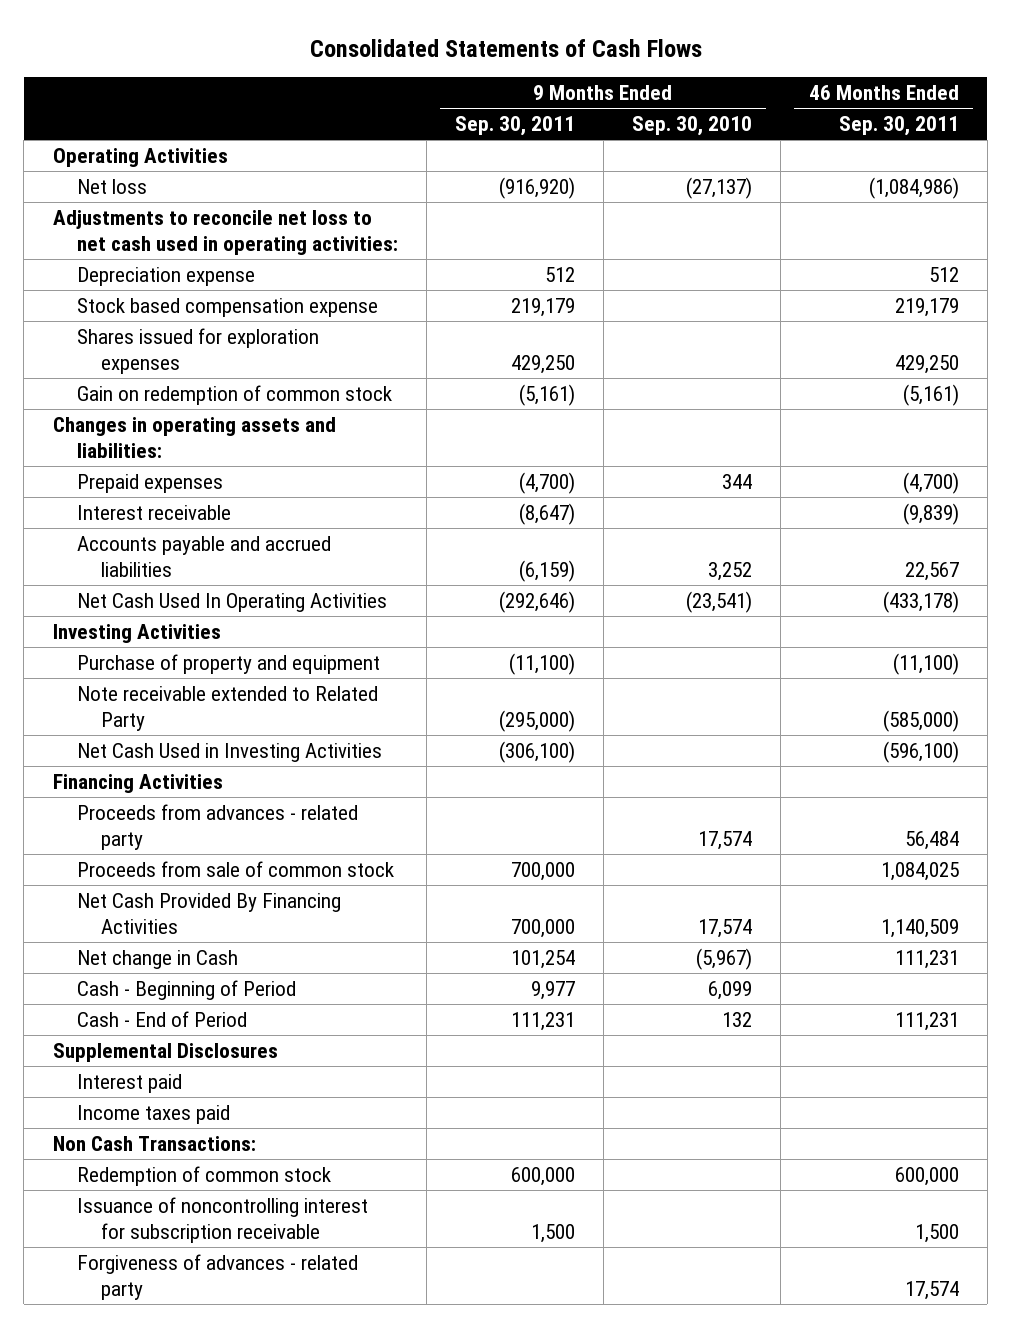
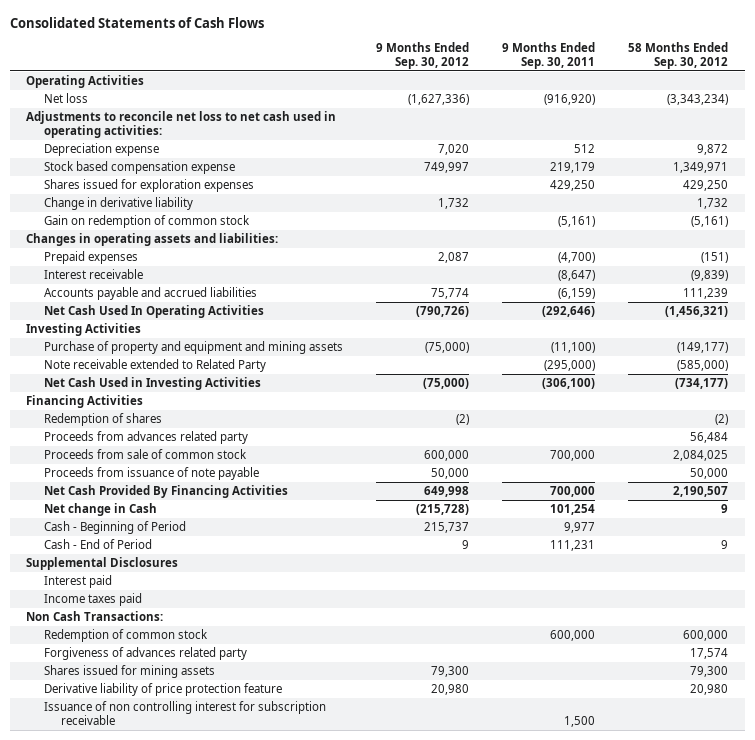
- | 9 Months Ended Sep. 30, 2011 | 9 Months Ended Sep. 30, 2010 | 46 Months Ended Sep. 30, 2011
+ | 9 Months Ended Sep. 30, 2012 | 9 Months Ended Sep. 30, 2011 | 58 Months Ended Sep. 30, 2012
+ Change in derivative liability | 1,732 | | 1,732
- Purchase of property and equipment | (11,100) | | (11,100)
+ Purchase of property and equipment and mining assets | (75,000) | (11,100) | (149,177)
- Proceeds from advances - related party | | 17,574 | 56,484
+ Redemption of shares | (2) | | (2)
+ Proceeds from advances related party | | | 56,484
+ Proceeds from issuance of note payable | 50,000 | | 50,000
- Issuance of noncontrolling interest for subscription receivable | 1,500 | | 1,500
- Forgiveness of advances - related party | | | 17,574
+ Forgiveness of advances related party | | | 17,574
+ Shares issued for mining assets | 79,300 | | 79,300
+ Derivative liability of price protection feature | 20,980 | | 20,980
+ Issuance of non controlling interest for subscription receivable | | 1,500 |

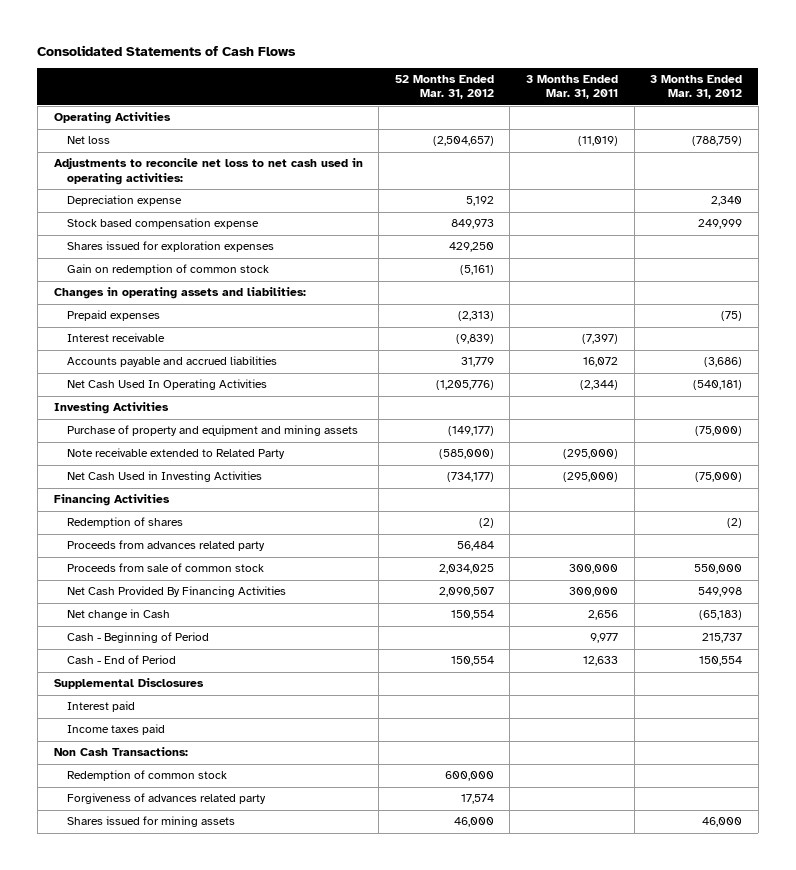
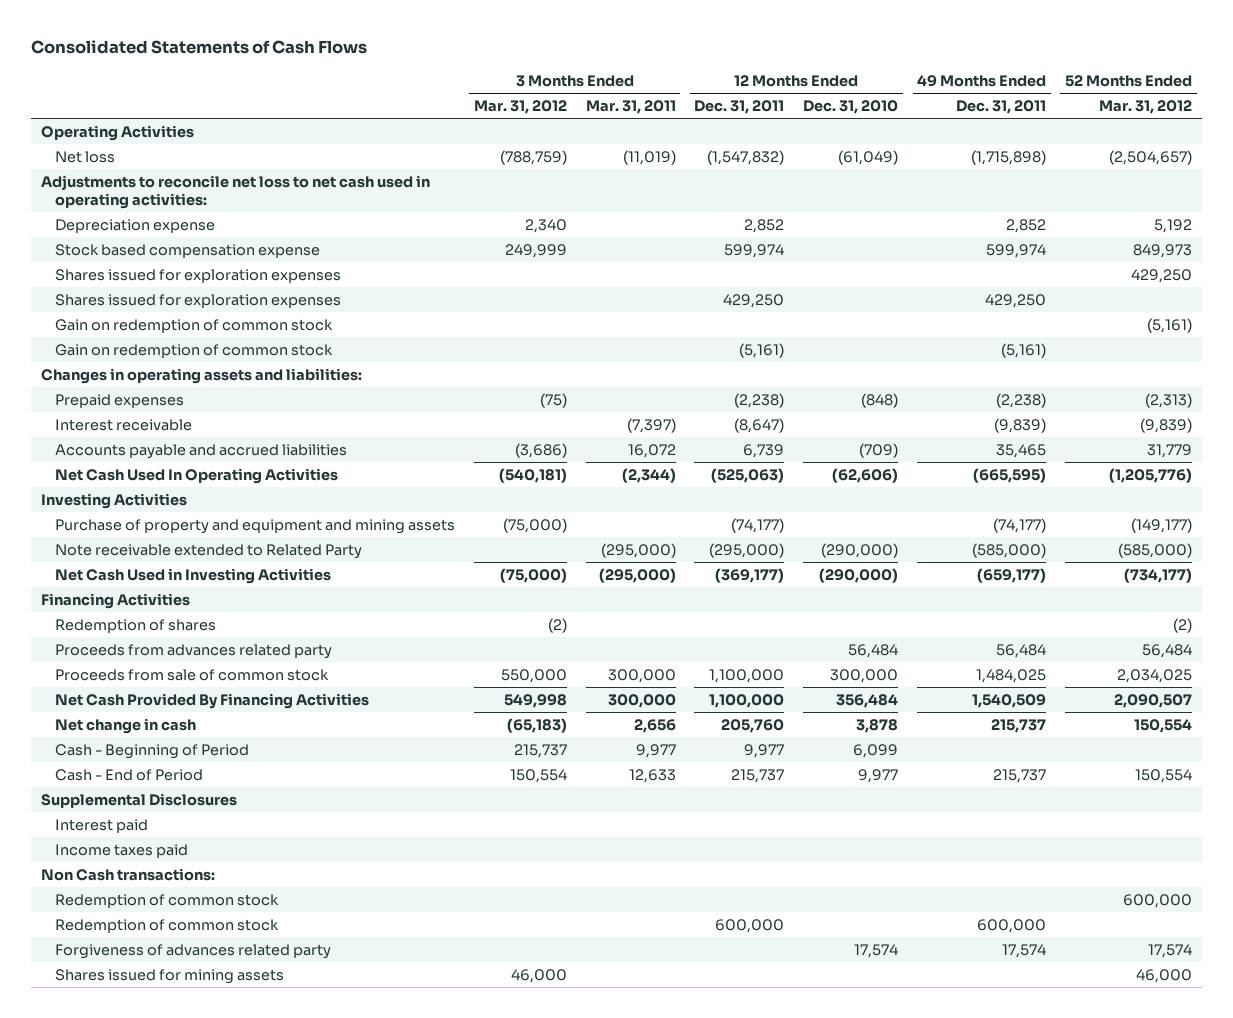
- | 52 Months Ended Mar. 31, 2012 | 3 Months Ended Mar. 31, 2011 | 3 Months Ended Mar. 31, 2012
+ | 3 Months Ended Mar. 31, 2012 | 3 Months Ended Mar. 31, 2011 | 12 Months Ended Dec. 31, 2011 | 12 Months Ended Dec. 31, 2010 | 49 Months Ended Dec. 31, 2011 | 52 Months Ended Mar. 31, 2012
+ Shares issued for exploration expenses | | | 429,250 | | 429,250 |
+ Gain on redemption of common stock | | | (5,161) | | (5,161) |
- Net change in Cash | 150,554 | 2,656 | (65,183)
+ Net change in cash | (65,183) | 2,656 | 205,760 | 3,878 | 215,737 | 150,554
- Non Cash Transactions:
+ Non Cash transactions:
+ Redemption of common stock | | | 600,000 | | 600,000 |

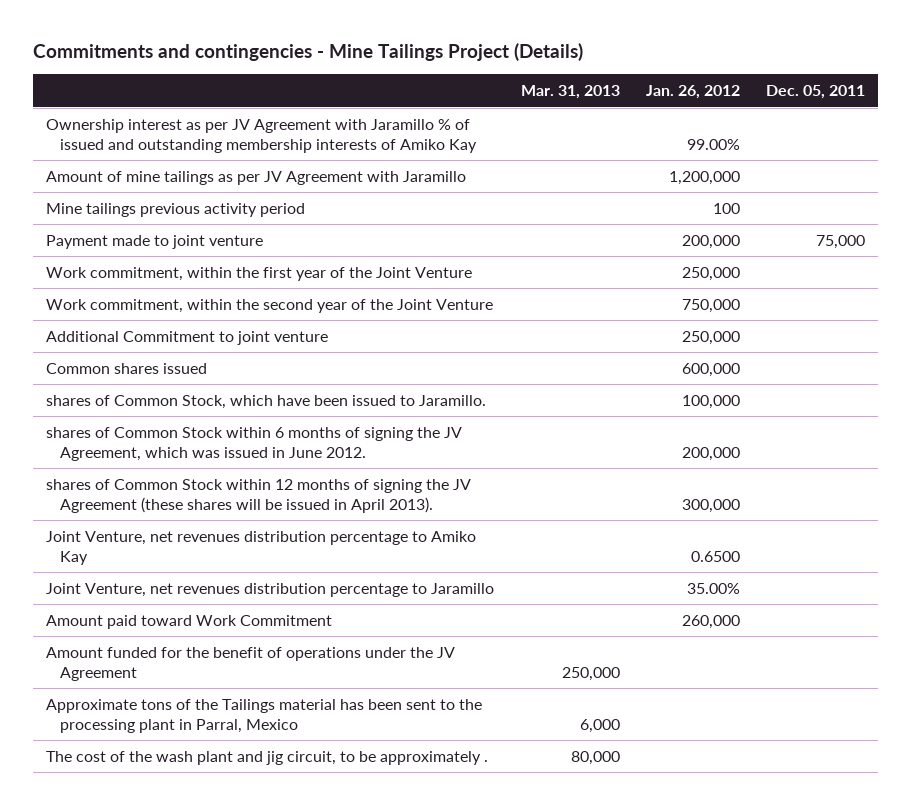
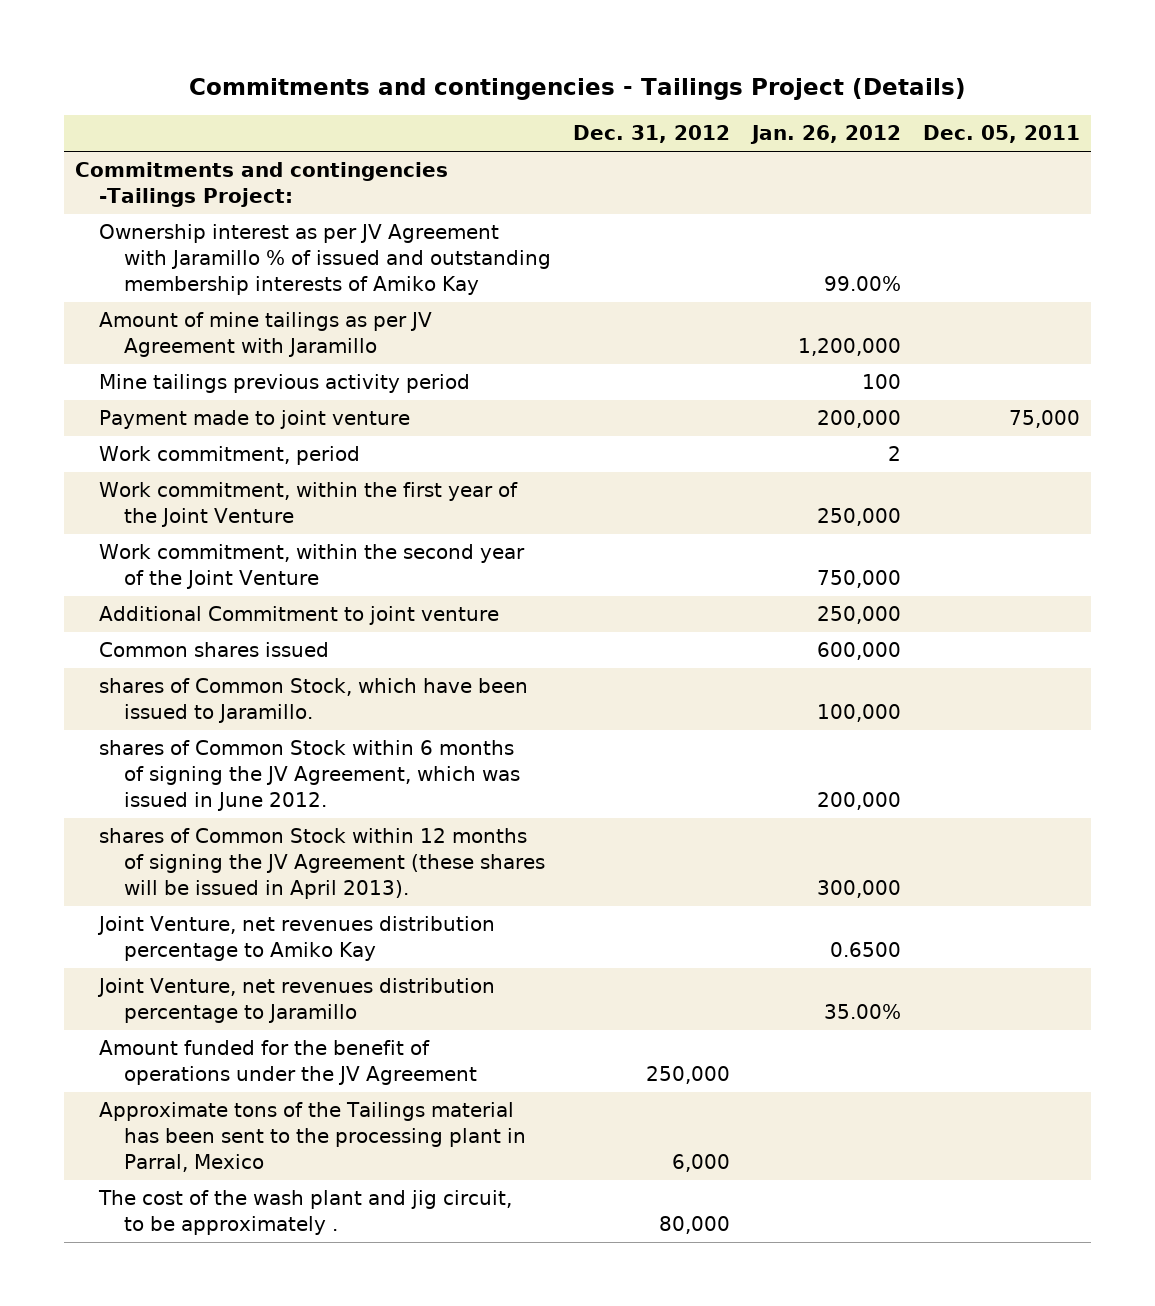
- Commitments and contingencies - Mine Tailings Project (Details)
+ Commitments and contingencies - Tailings Project (Details)
- | Mar. 31, 2013 | Jan. 26, 2012 | Dec. 05, 2011
+ | Dec. 31, 2012 | Jan. 26, 2012 | Dec. 05, 2011
+ Commitments and contingencies -Tailings Project:
+ Work commitment, period | | 2 |
- Amount paid toward Work Commitment | | 260,000 |

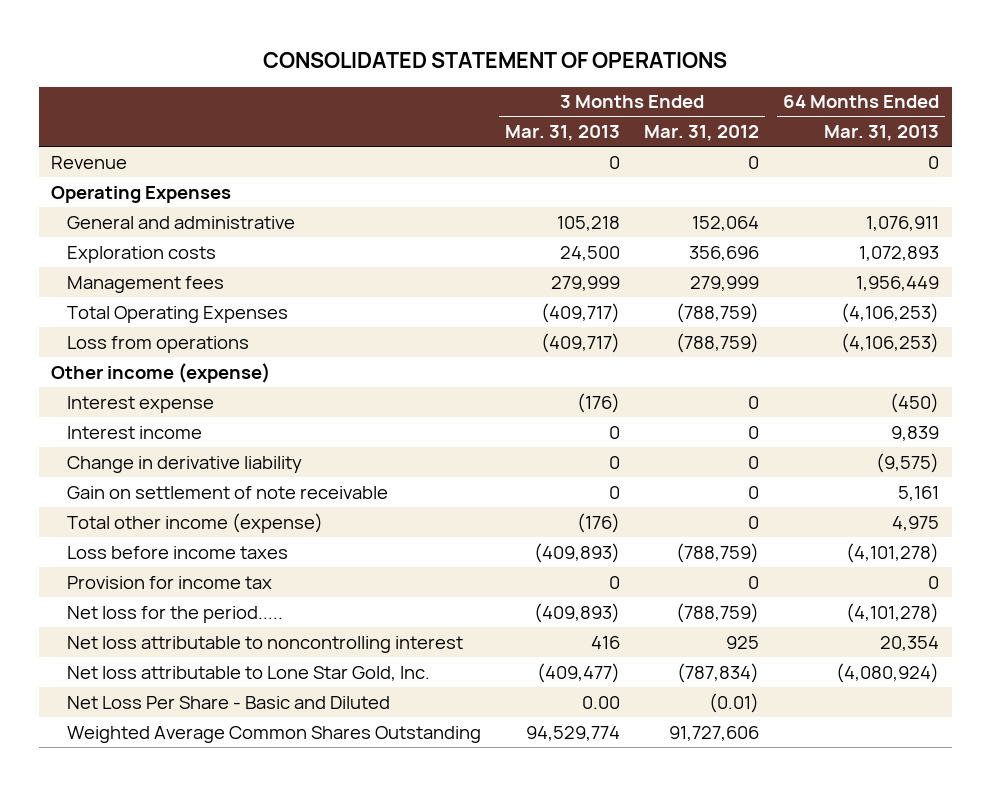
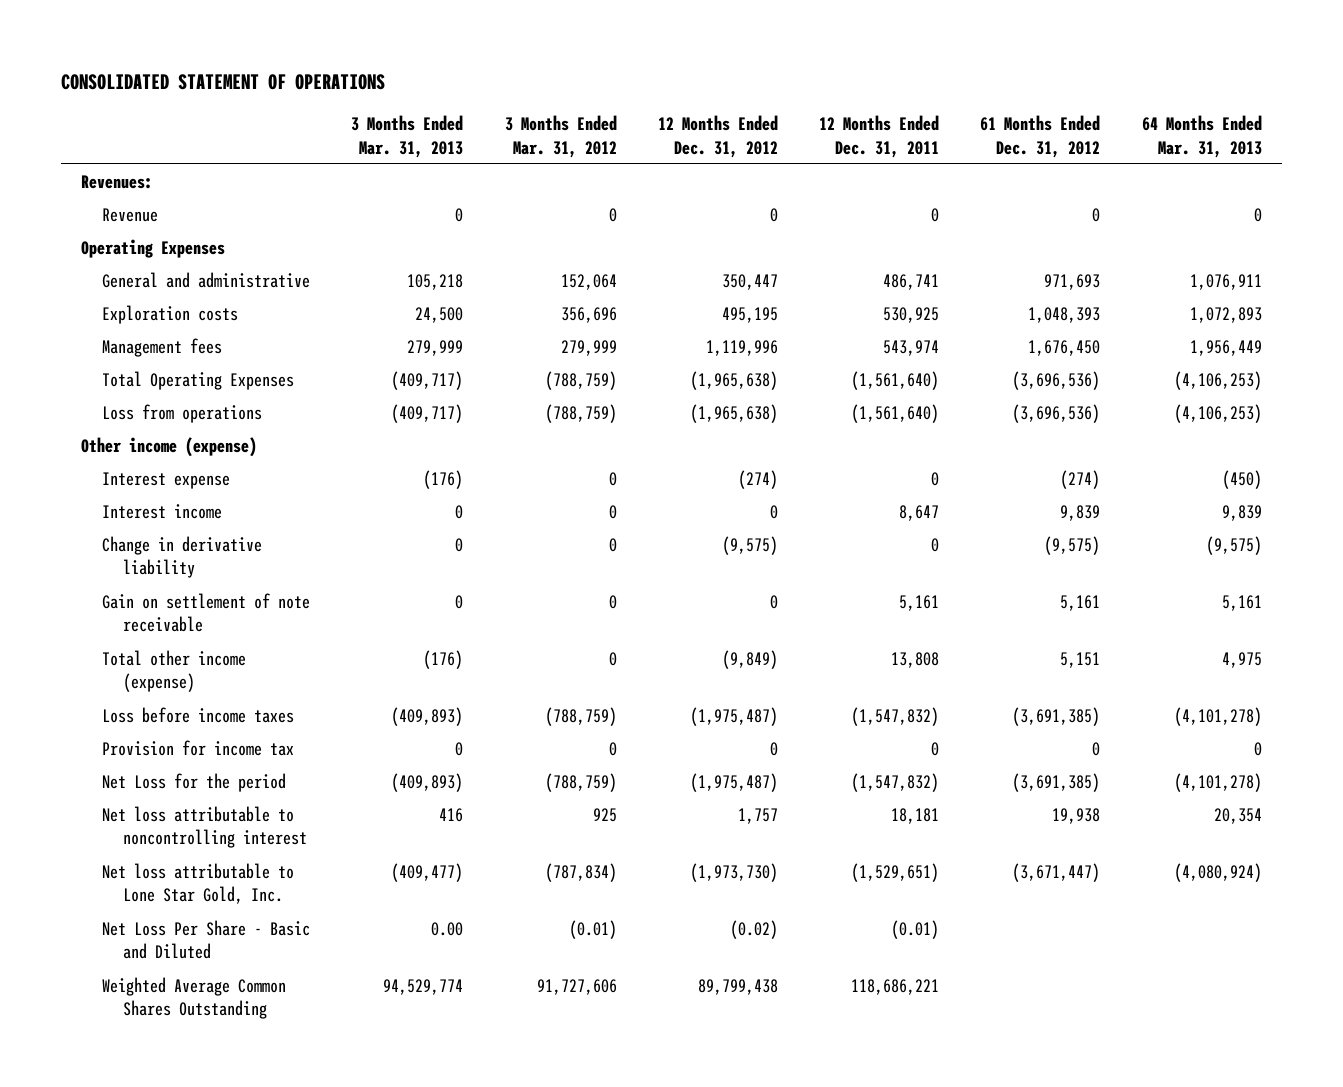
- | 3 Months Ended Mar. 31, 2013 | 3 Months Ended Mar. 31, 2012 | 64 Months Ended Mar. 31, 2013
+ | 3 Months Ended Mar. 31, 2013 | 3 Months Ended Mar. 31, 2012 | 12 Months Ended Dec. 31, 2012 | 12 Months Ended Dec. 31, 2011 | 61 Months Ended Dec. 31, 2012 | 64 Months Ended Mar. 31, 2013
+ Revenues:
- Net loss for the period..... | (409,893) | (788,759) | (4,101,278)
+ Net Loss for the period | (409,893) | (788,759) | (1,975,487) | (1,547,832) | (3,691,385) | (4,101,278)

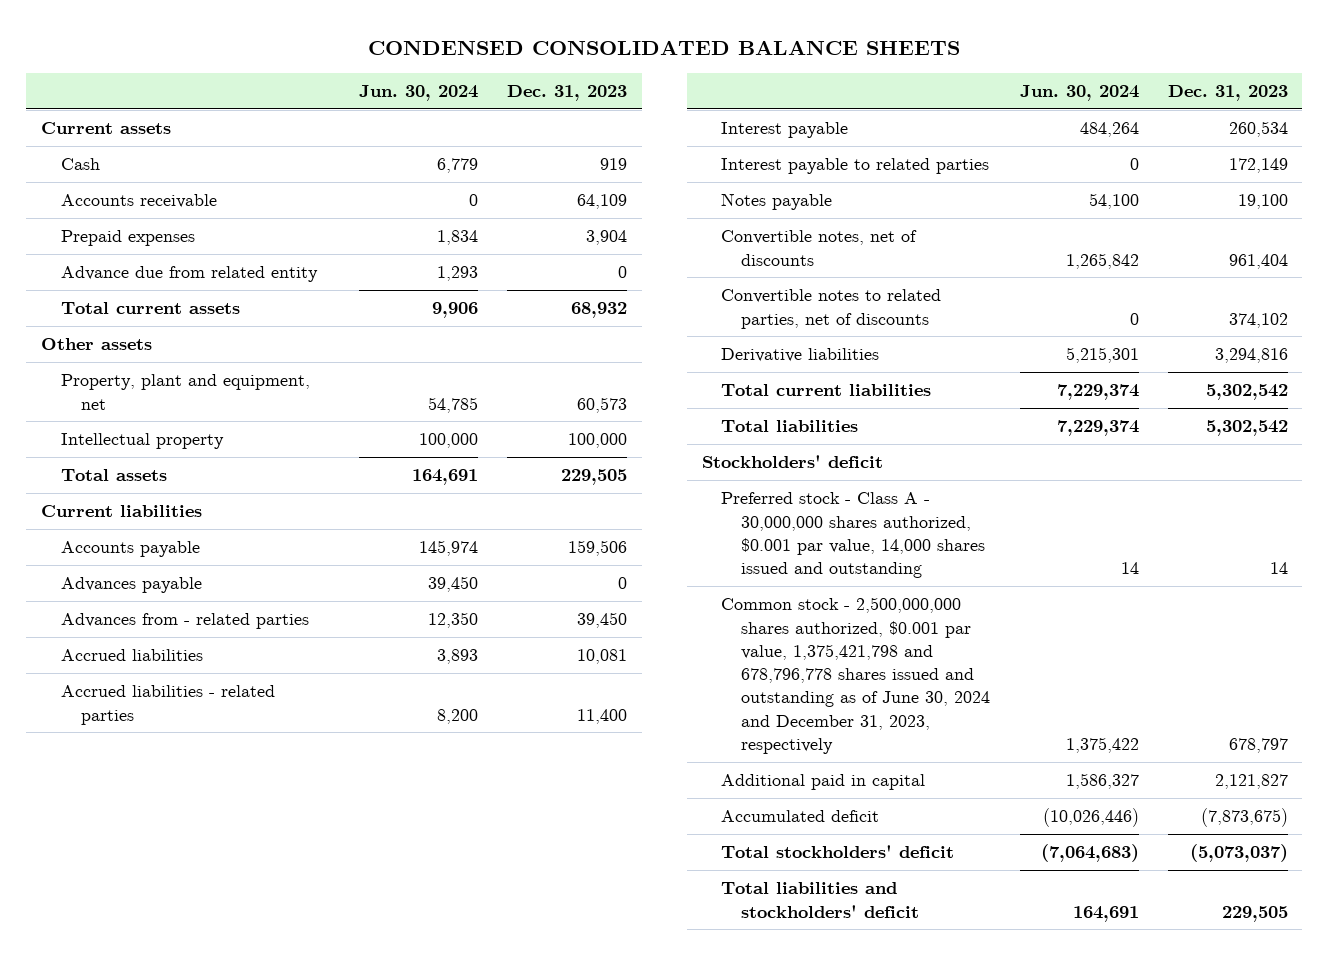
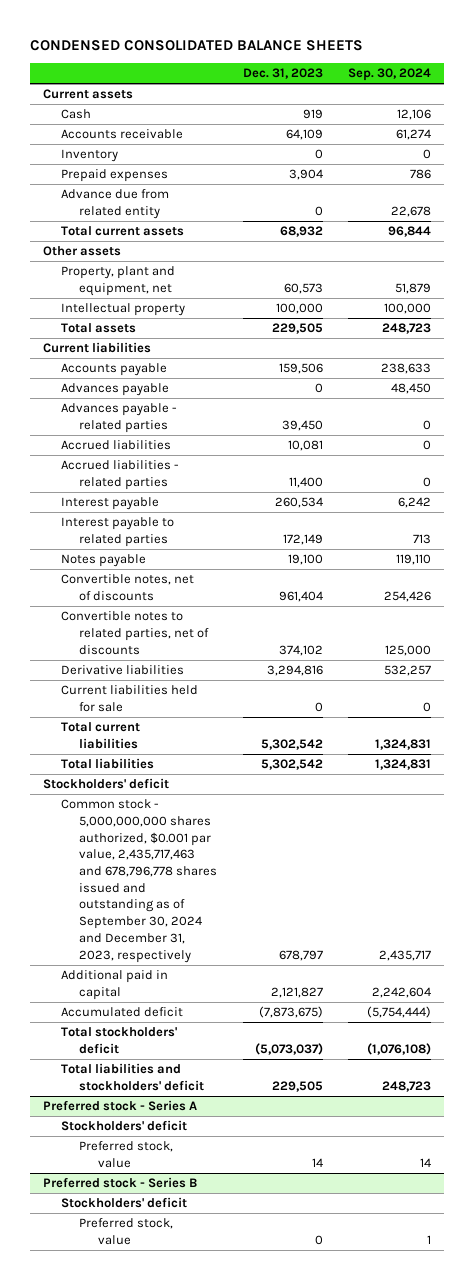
- | Jun. 30, 2024 | Dec. 31, 2023
+ | Dec. 31, 2023 | Sep. 30, 2024
+ Inventory | 0 | 0
- Advances from - related parties | 12,350 | 39,450
+ Advances payable - related parties | 39,450 | 0
+ Current liabilities held for sale | 0 | 0
- Preferred stock - Class A - 30,000,000 shares authorized, $0.001 par value, 14,000 shares issued and outstanding | 14 | 14
- Common stock - 2,500,000,000 shares authorized, $0.001 par value, 1,375,421,798 and 678,796,778 shares issued and outstanding as of June 30, 2024 and December 31, 2023, respectively | 1,375,422 | 678,797
+ Common stock - 5,000,000,000 shares authorized, $0.001 par value, 2,435,717,463 and 678,796,778 shares issued and outstanding as of September 30, 2024 and December 31, 2023, respectively | 678,797 | 2,435,717
+ Preferred stock - Series A
+ Stockholders' deficit
+ Preferred stock, value | 14 | 14
+ Preferred stock - Series B
+ Stockholders' deficit
+ Preferred stock, value | 0 | 1

